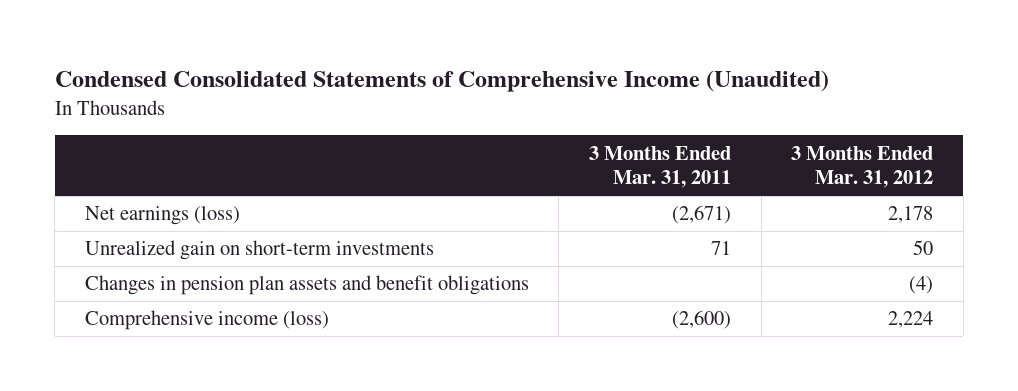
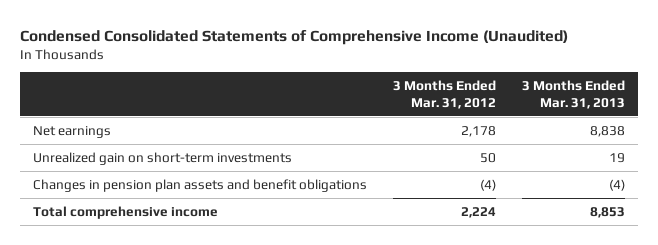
- | 3 Months Ended Mar. 31, 2011 | 3 Months Ended Mar. 31, 2012
+ | 3 Months Ended Mar. 31, 2012 | 3 Months Ended Mar. 31, 2013
- Net earnings (loss) | (2,671) | 2,178
+ Net earnings | 2,178 | 8,838
- Comprehensive income (loss) | (2,600) | 2,224
+ Total comprehensive income | 2,224 | 8,853

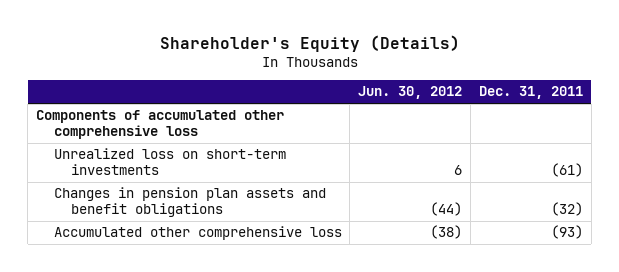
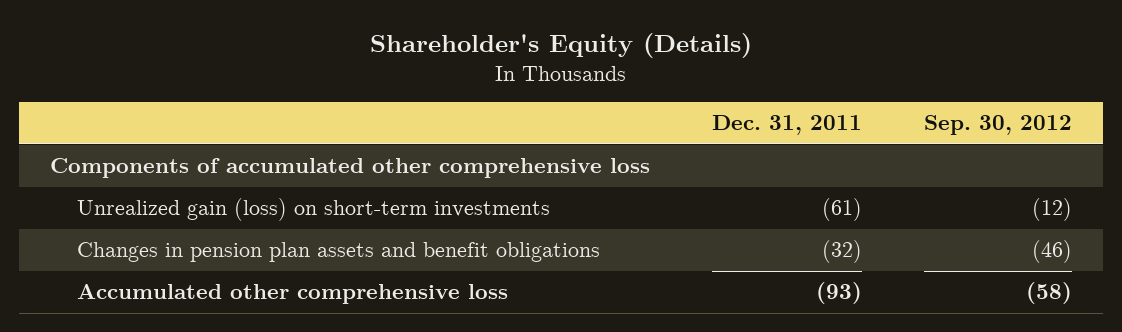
- | Jun. 30, 2012 | Dec. 31, 2011
+ | Dec. 31, 2011 | Sep. 30, 2012
- Unrealized loss on short-term investments | 6 | (61)
+ Unrealized gain (loss) on short-term investments | (61) | (12)

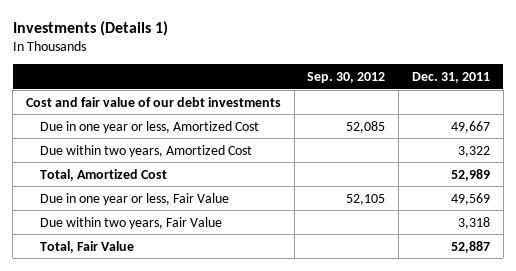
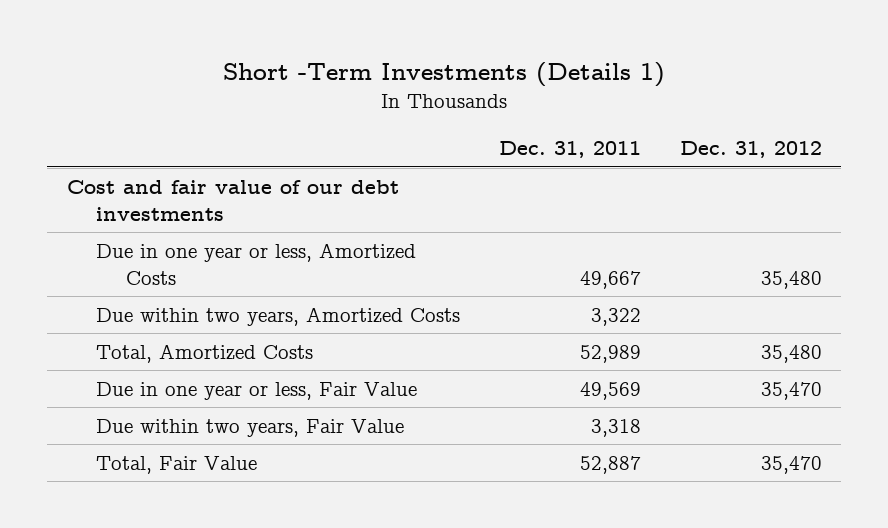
- Investments (Details 1)
+ Short -Term Investments (Details 1)
- | Sep. 30, 2012 | Dec. 31, 2011
+ | Dec. 31, 2011 | Dec. 31, 2012
- Due in one year or less, Amortized Cost | 52,085 | 49,667
- Due within two years, Amortized Cost | | 3,322
- Total, Amortized Cost | | 52,989
+ Due in one year or less, Amortized Costs | 49,667 | 35,480
+ Due within two years, Amortized Costs | 3,322 |
+ Total, Amortized Costs | 52,989 | 35,480

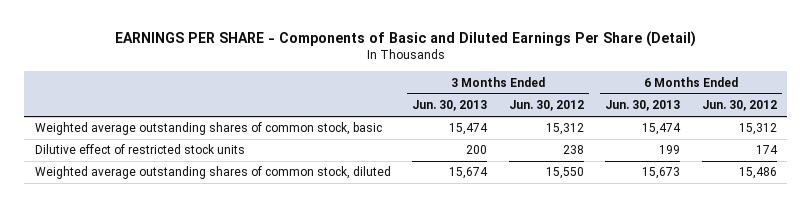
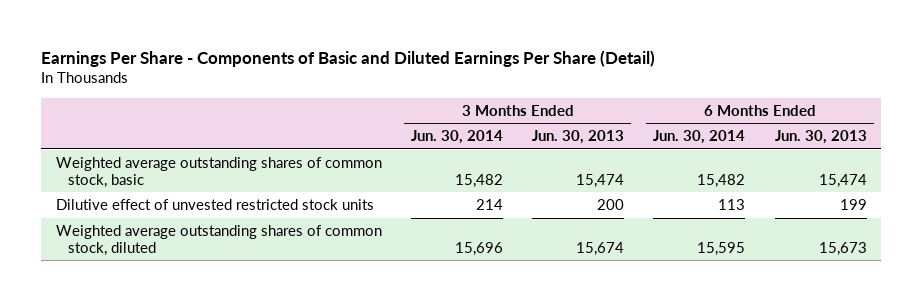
- EARNINGS PER SHARE - Components of Basic and Diluted Earnings Per Share (Detail)
+ Earnings Per Share - Components of Basic and Diluted Earnings Per Share (Detail)
- | 3 Months Ended Jun. 30, 2013 | 3 Months Ended Jun. 30, 2012 | 6 Months Ended Jun. 30, 2013 | 6 Months Ended Jun. 30, 2012
+ | 3 Months Ended Jun. 30, 2014 | 3 Months Ended Jun. 30, 2013 | 6 Months Ended Jun. 30, 2014 | 6 Months Ended Jun. 30, 2013
- Dilutive effect of restricted stock units | 200 | 238 | 199 | 174
+ Dilutive effect of unvested restricted stock units | 214 | 200 | 113 | 199

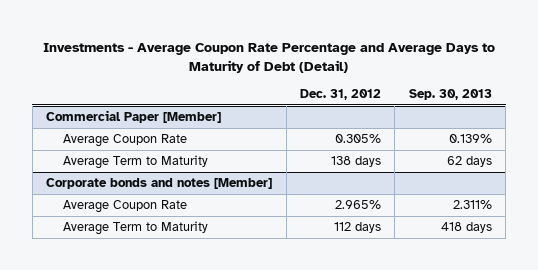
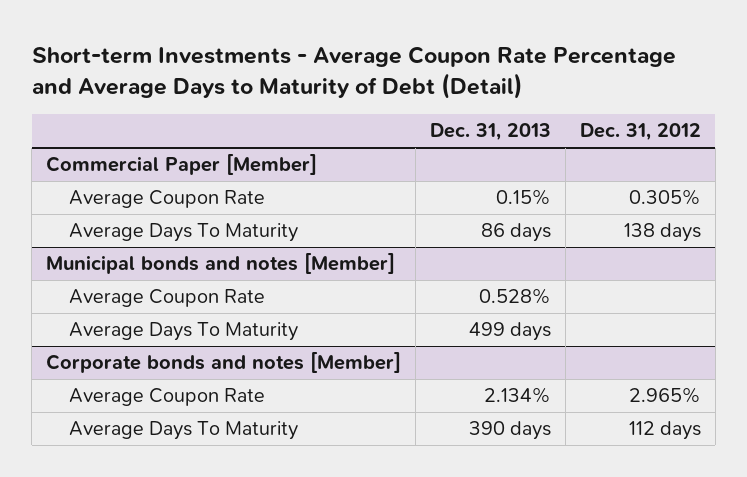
- Investments - Average Coupon Rate Percentage and Average Days to Maturity of Debt (Detail)
+ Short-term Investments - Average Coupon Rate Percentage and Average Days to Maturity of Debt (Detail)
- | Dec. 31, 2012 | Sep. 30, 2013
+ | Dec. 31, 2013 | Dec. 31, 2012
@ Commercial Paper [Member]
- Average Term to Maturity | 138 days | 62 days
+ Average Days To Maturity | 86 days | 138 days
+ Municipal bonds and notes [Member]
+ Average Coupon Rate | 0.528% |
+ Average Days To Maturity | 499 days |
@ Corporate bonds and notes [Member]
- Average Term to Maturity | 112 days | 418 days
+ Average Days To Maturity | 390 days | 112 days

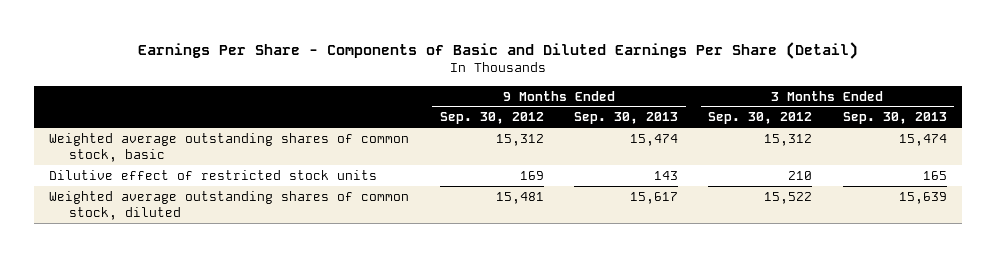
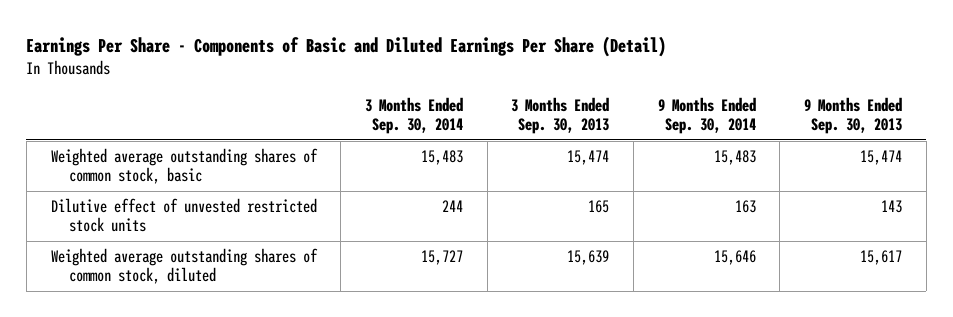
- | 9 Months Ended Sep. 30, 2012 | 9 Months Ended Sep. 30, 2013 | 3 Months Ended Sep. 30, 2012 | 3 Months Ended Sep. 30, 2013
+ | 3 Months Ended Sep. 30, 2014 | 3 Months Ended Sep. 30, 2013 | 9 Months Ended Sep. 30, 2014 | 9 Months Ended Sep. 30, 2013
- Dilutive effect of restricted stock units | 169 | 143 | 210 | 165
+ Dilutive effect of unvested restricted stock units | 244 | 165 | 163 | 143

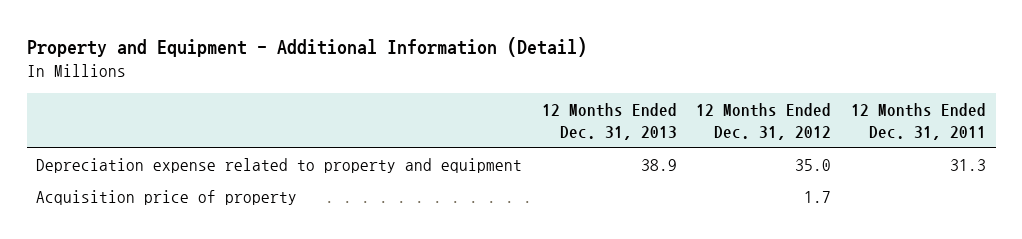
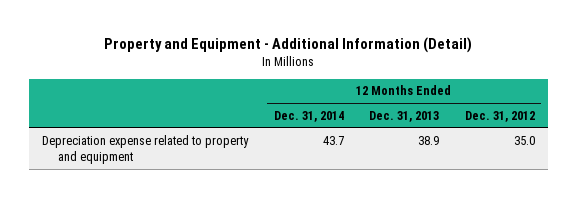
- | 12 Months Ended Dec. 31, 2013 | 12 Months Ended Dec. 31, 2012 | 12 Months Ended Dec. 31, 2011
+ | 12 Months Ended Dec. 31, 2014 | 12 Months Ended Dec. 31, 2013 | 12 Months Ended Dec. 31, 2012
- Acquisition price of property | | 1.7 |

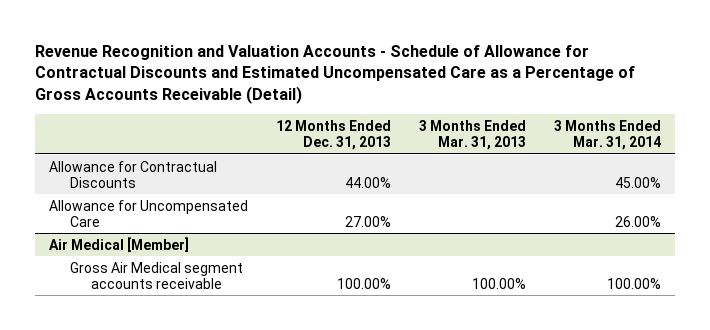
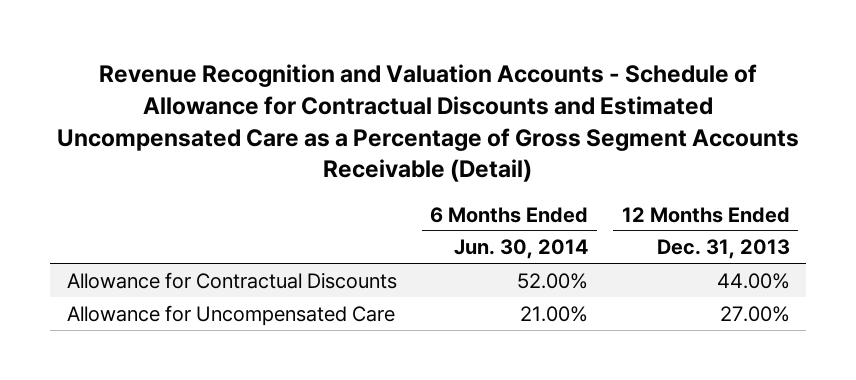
- Revenue Recognition and Valuation Accounts - Schedule of Allowance for Contractual Discounts and Estimated Uncompensated Care as a Percentage of Gross Accounts Receivable (Detail)
+ Revenue Recognition and Valuation Accounts - Schedule of Allowance for Contractual Discounts and Estimated Uncompensated Care as a Percentage of Gross Segment Accounts Receivable (Detail)
- | 12 Months Ended Dec. 31, 2013 | 3 Months Ended Mar. 31, 2013 | 3 Months Ended Mar. 31, 2014
+ | 6 Months Ended Jun. 30, 2014 | 12 Months Ended Dec. 31, 2013
- Air Medical [Member]
- Gross Air Medical segment accounts receivable | 100.00% | 100.00% | 100.00%

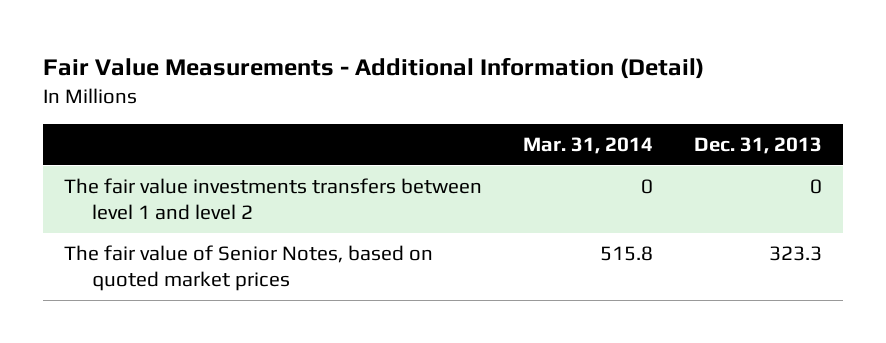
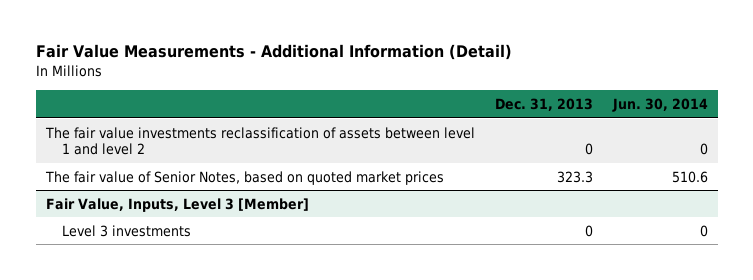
- | Mar. 31, 2014 | Dec. 31, 2013
+ | Dec. 31, 2013 | Jun. 30, 2014
- The fair value investments transfers between level 1 and level 2 | 0 | 0
+ The fair value investments reclassification of assets between level 1 and level 2 | 0 | 0
+ Fair Value, Inputs, Level 3 [Member]
+ Level 3 investments | 0 | 0

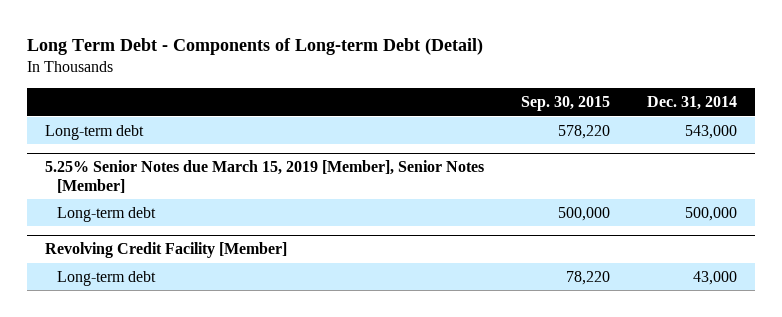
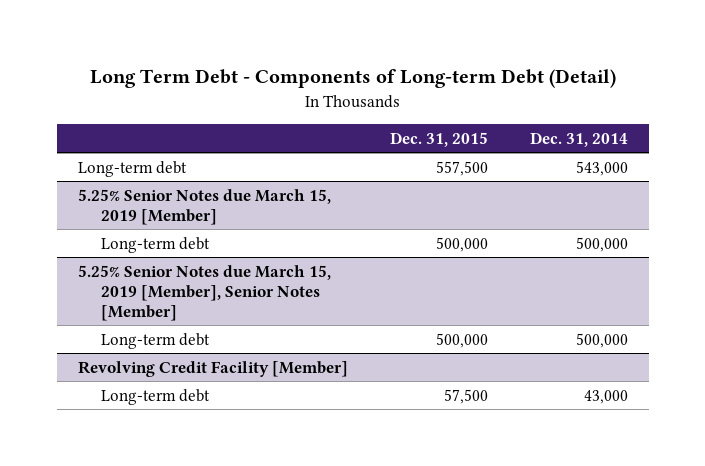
- | Sep. 30, 2015 | Dec. 31, 2014
+ | Dec. 31, 2015 | Dec. 31, 2014
+ 5.25% Senior Notes due March 15, 2019 [Member]
+ Long-term debt | 500,000 | 500,000

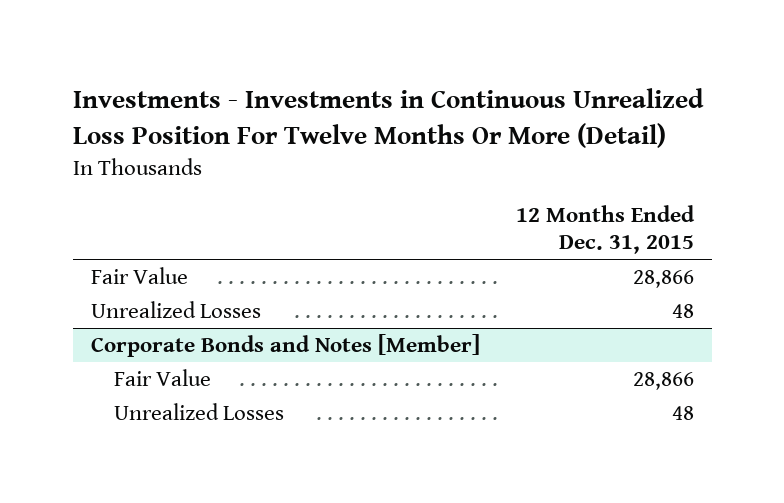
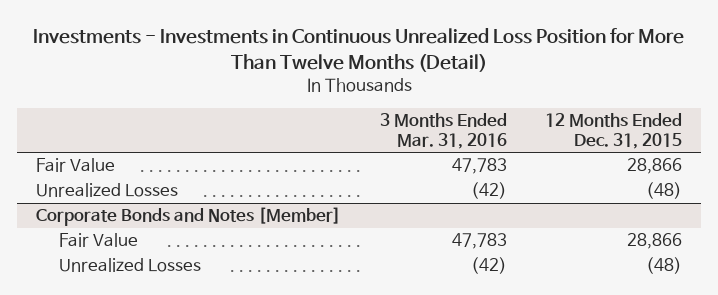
- Investments - Investments in Continuous Unrealized Loss Position For Twelve Months Or More (Detail)
+ Investments - Investments in Continuous Unrealized Loss Position for More Than Twelve Months (Detail)
- | 12 Months Ended Dec. 31, 2015
+ | 3 Months Ended Mar. 31, 2016 | 12 Months Ended Dec. 31, 2015
- Unrealized Losses | 48
+ Unrealized Losses | (42) | (48)
@ Corporate Bonds and Notes [Member]
- Unrealized Losses | 48
+ Unrealized Losses | (42) | (48)

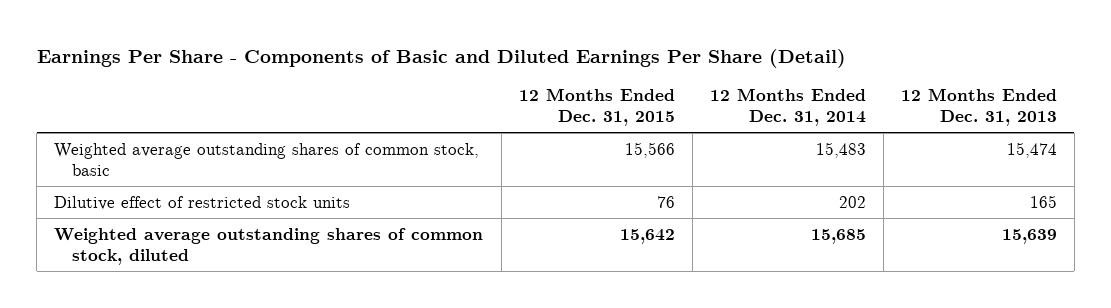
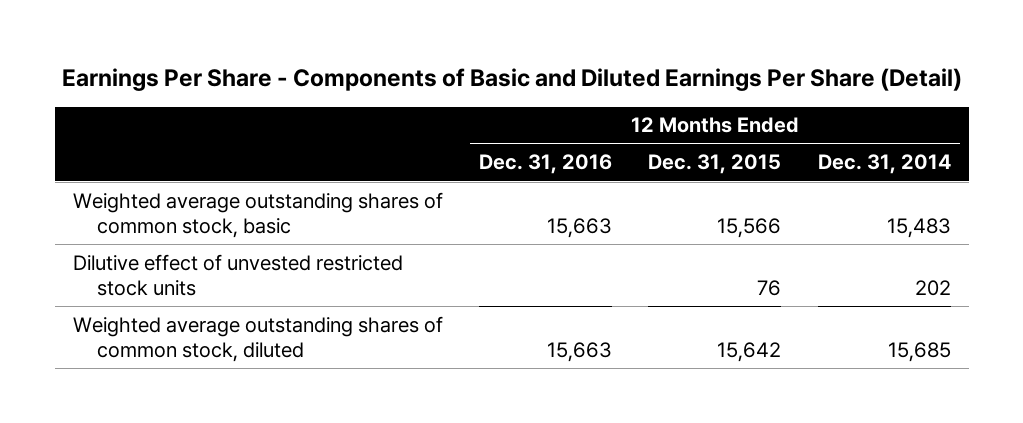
- | 12 Months Ended Dec. 31, 2015 | 12 Months Ended Dec. 31, 2014 | 12 Months Ended Dec. 31, 2013
+ | 12 Months Ended Dec. 31, 2016 | 12 Months Ended Dec. 31, 2015 | 12 Months Ended Dec. 31, 2014
- Dilutive effect of restricted stock units | 76 | 202 | 165
+ Dilutive effect of unvested restricted stock units | | 76 | 202

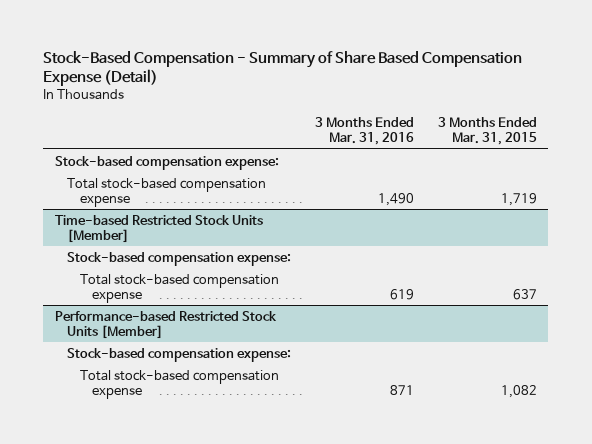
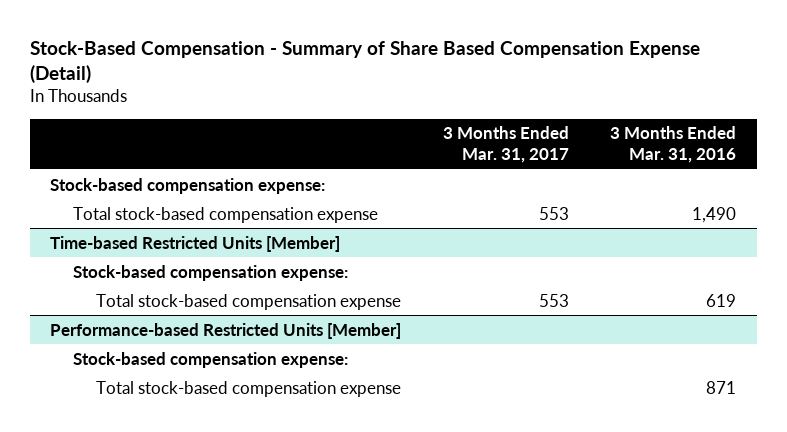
- | 3 Months Ended Mar. 31, 2016 | 3 Months Ended Mar. 31, 2015
+ | 3 Months Ended Mar. 31, 2017 | 3 Months Ended Mar. 31, 2016
- Time-based Restricted Stock Units [Member]
+ Time-based Restricted Units [Member]
- Performance-based Restricted Stock Units [Member]
+ Performance-based Restricted Units [Member]

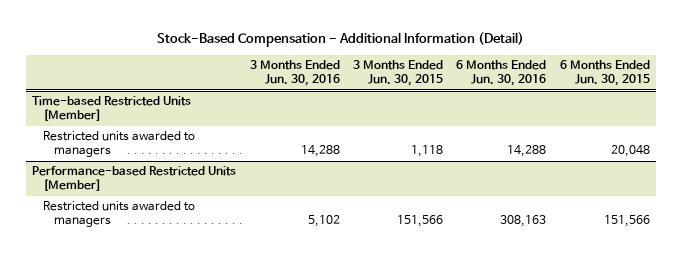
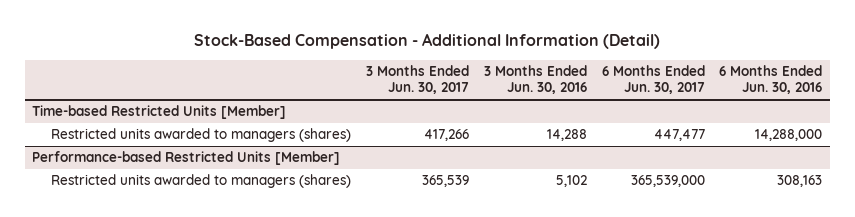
- | 3 Months Ended Jun. 30, 2016 | 3 Months Ended Jun. 30, 2015 | 6 Months Ended Jun. 30, 2016 | 6 Months Ended Jun. 30, 2015
+ | 3 Months Ended Jun. 30, 2017 | 3 Months Ended Jun. 30, 2016 | 6 Months Ended Jun. 30, 2017 | 6 Months Ended Jun. 30, 2016
@ Time-based Restricted Units [Member]
- Restricted units awarded to managers | 14,288 | 1,118 | 14,288 | 20,048
+ Restricted units awarded to managers (shares) | 417,266 | 14,288 | 447,477 | 14,288,000
@ Performance-based Restricted Units [Member]
- Restricted units awarded to managers | 5,102 | 151,566 | 308,163 | 151,566
+ Restricted units awarded to managers (shares) | 365,539 | 5,102 | 365,539,000 | 308,163

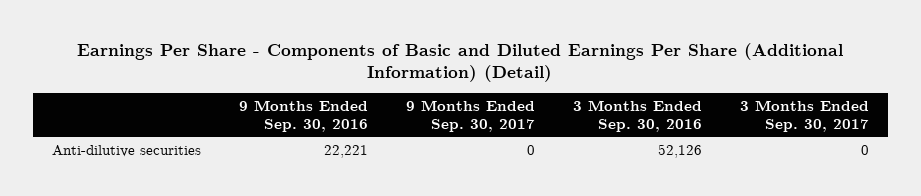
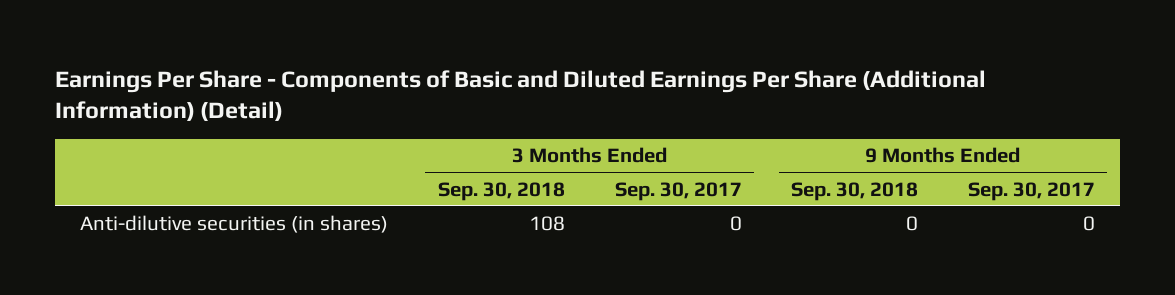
- | 9 Months Ended Sep. 30, 2016 | 9 Months Ended Sep. 30, 2017 | 3 Months Ended Sep. 30, 2016 | 3 Months Ended Sep. 30, 2017
+ | 3 Months Ended Sep. 30, 2018 | 3 Months Ended Sep. 30, 2017 | 9 Months Ended Sep. 30, 2018 | 9 Months Ended Sep. 30, 2017
- Anti-dilutive securities | 22,221 | 0 | 52,126 | 0
+ Anti-dilutive securities (in shares) | 108 | 0 | 0 | 0

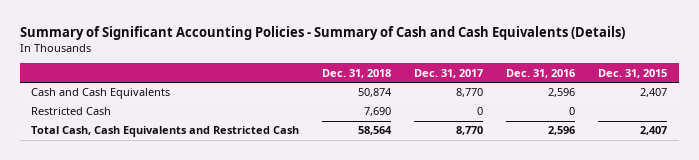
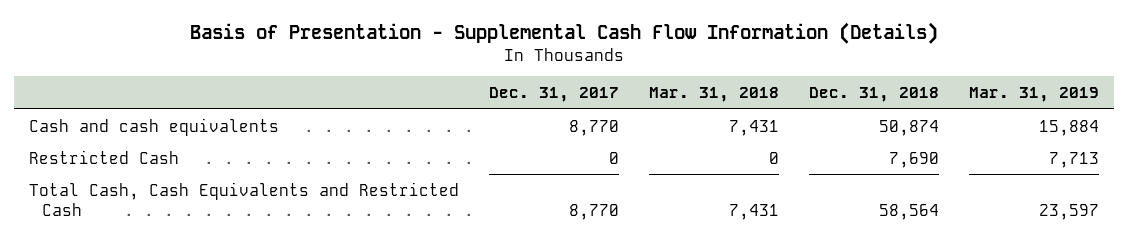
- Summary of Significant Accounting Policies - Summary of Cash and Cash Equivalents (Details)
+ Basis of Presentation - Supplemental Cash Flow Information (Details)
- | Dec. 31, 2018 | Dec. 31, 2017 | Dec. 31, 2016 | Dec. 31, 2015
+ | Dec. 31, 2017 | Mar. 31, 2018 | Dec. 31, 2018 | Mar. 31, 2019
- Cash and Cash Equivalents | 50,874 | 8,770 | 2,596 | 2,407
+ Cash and cash equivalents | 8,770 | 7,431 | 50,874 | 15,884

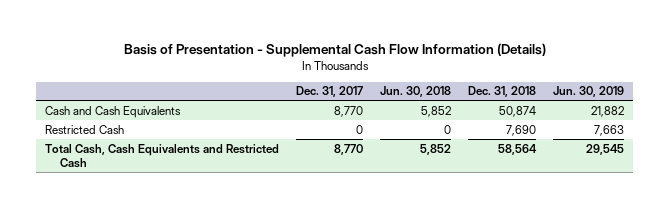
- | Dec. 31, 2017 | Mar. 31, 2018 | Dec. 31, 2018 | Mar. 31, 2019
+ | Dec. 31, 2017 | Jun. 30, 2018 | Dec. 31, 2018 | Jun. 30, 2019
- Cash and cash equivalents | 8,770 | 7,431 | 50,874 | 15,884
+ Cash and Cash Equivalents | 8,770 | 5,852 | 50,874 | 21,882

